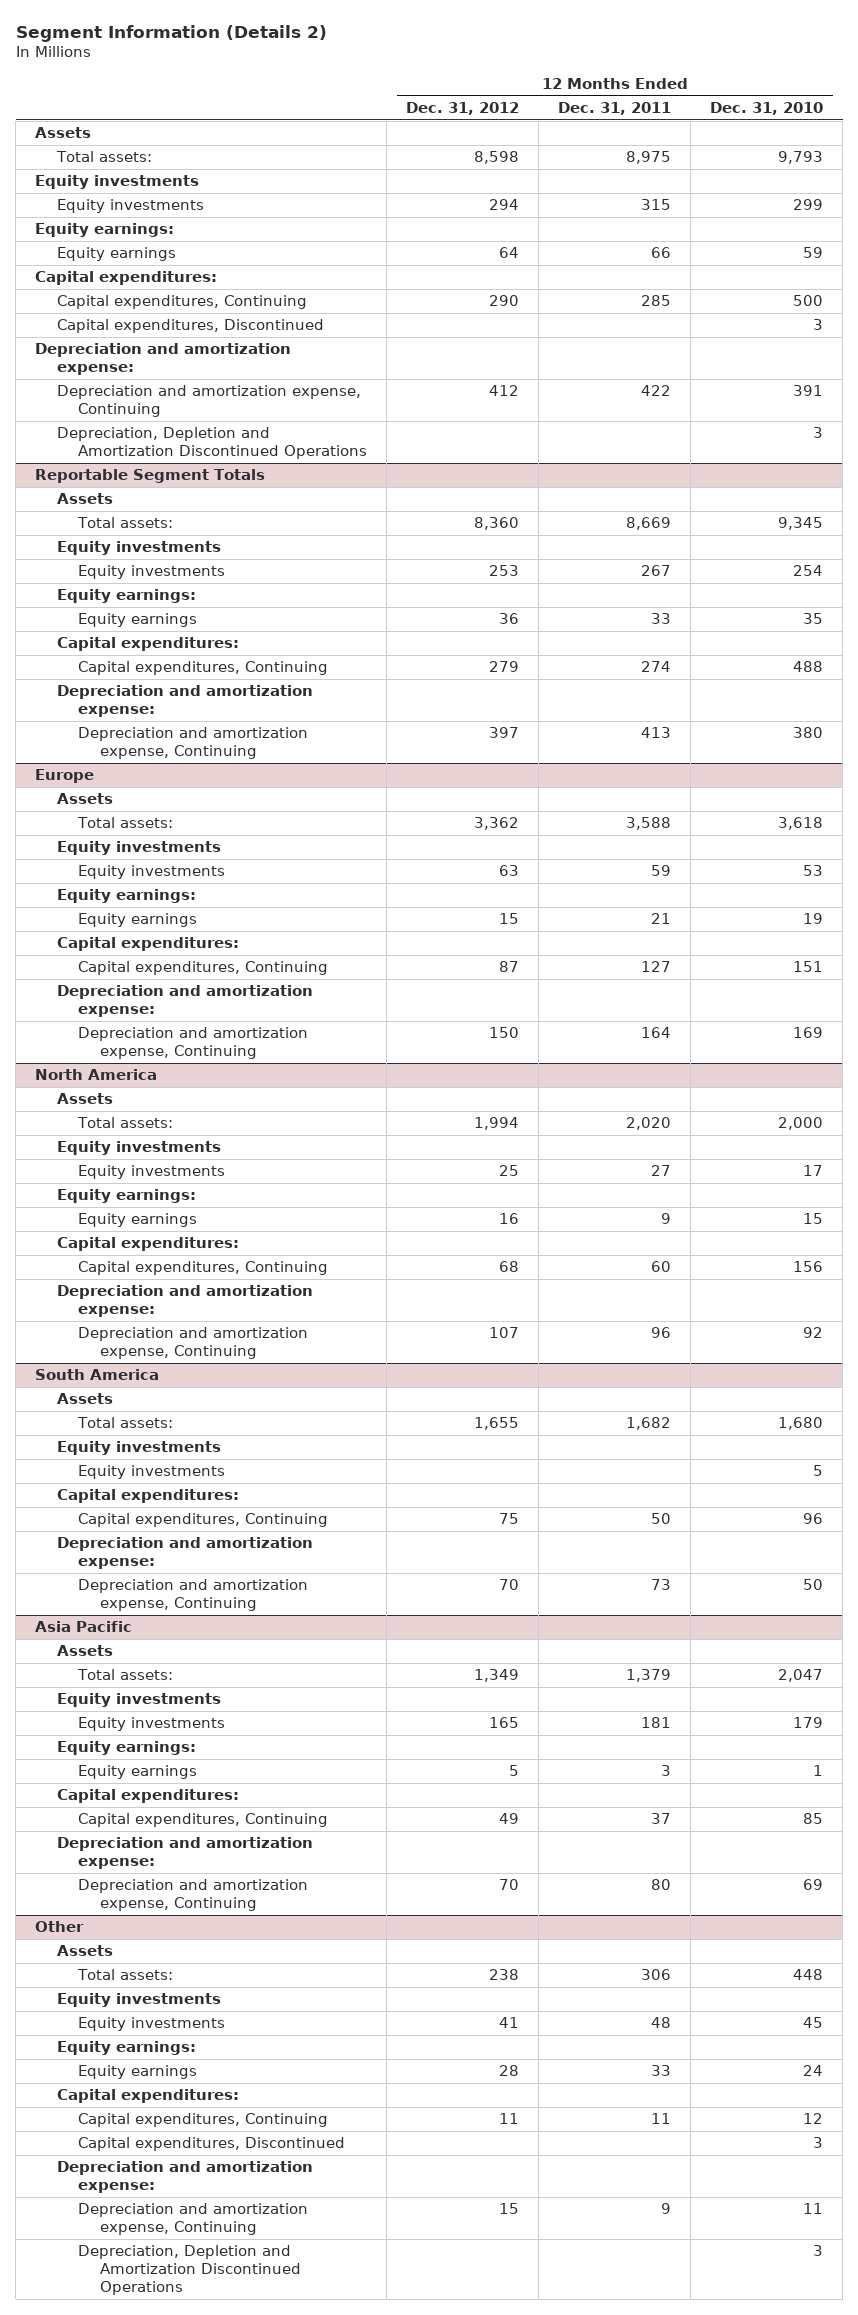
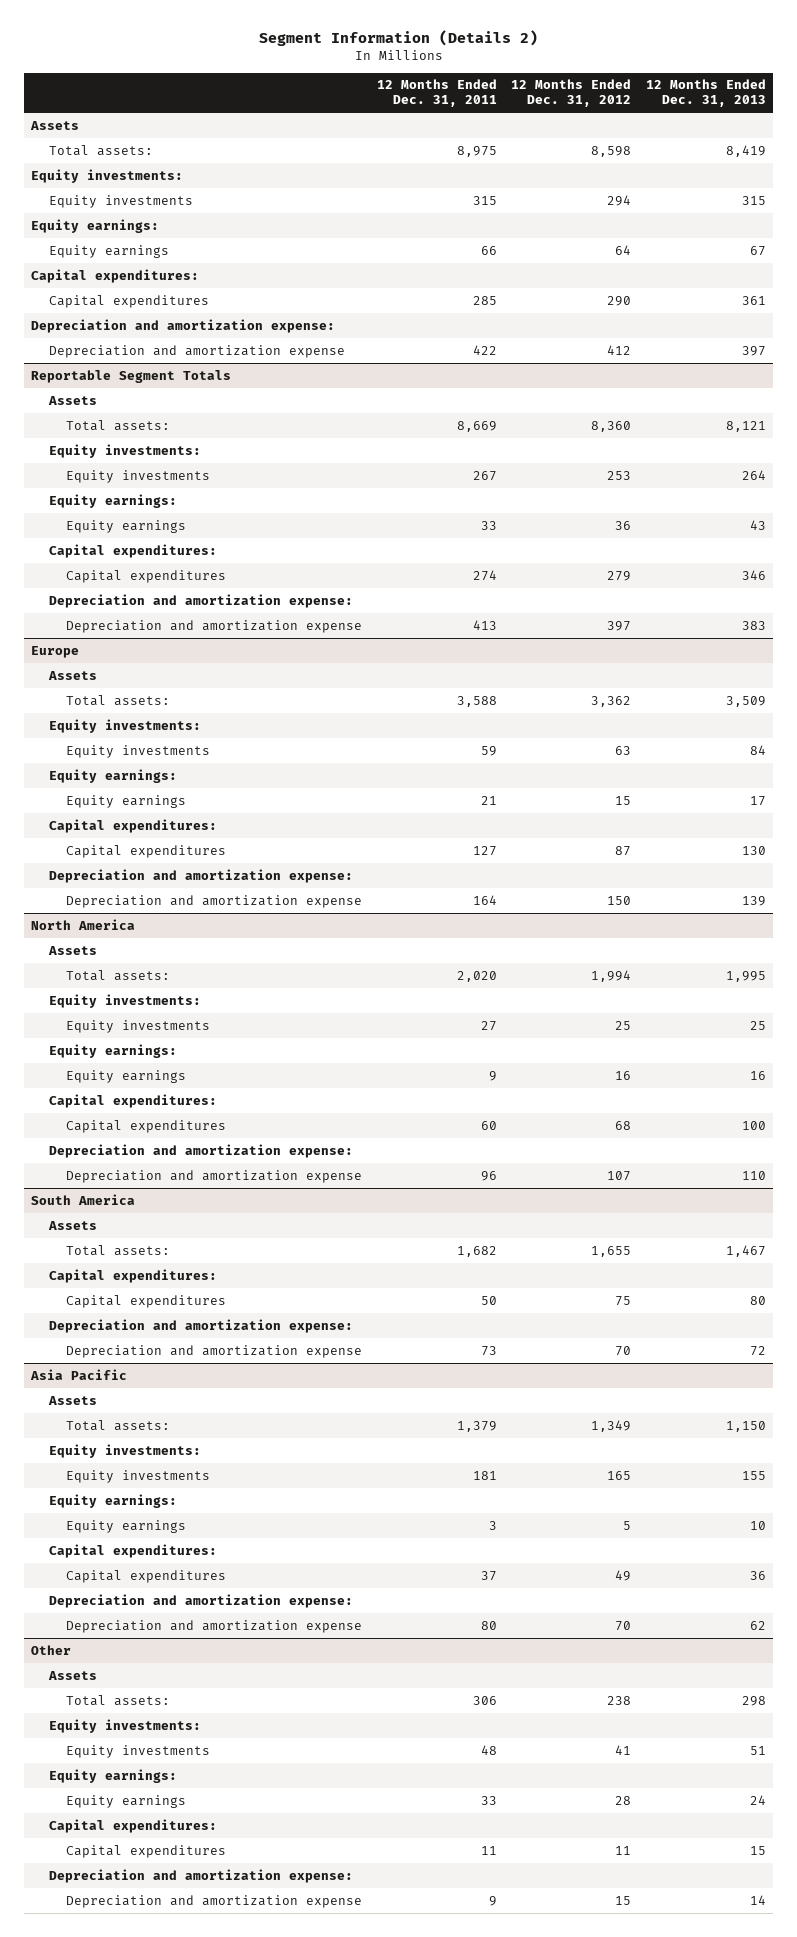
- | 12 Months Ended Dec. 31, 2012 | 12 Months Ended Dec. 31, 2011 | 12 Months Ended Dec. 31, 2010
+ | 12 Months Ended Dec. 31, 2011 | 12 Months Ended Dec. 31, 2012 | 12 Months Ended Dec. 31, 2013
- Equity investments
+ Equity investments:
- Capital expenditures, Continuing | 290 | 285 | 500
- Capital expenditures, Discontinued | | | 3
+ Capital expenditures | 285 | 290 | 361
- Depreciation and amortization expense, Continuing | 412 | 422 | 391
- Depreciation, Depletion and Amortization Discontinued Operations | | | 3
+ Depreciation and amortization expense | 422 | 412 | 397
@ Reportable Segment Totals
- Equity investments
+ Equity investments:
- Capital expenditures, Continuing | 279 | 274 | 488
+ Capital expenditures | 274 | 279 | 346
- Depreciation and amortization expense, Continuing | 397 | 413 | 380
+ Depreciation and amortization expense | 413 | 397 | 383
@ Europe
- Equity investments
+ Equity investments:
- Capital expenditures, Continuing | 87 | 127 | 151
+ Capital expenditures | 127 | 87 | 130
- Depreciation and amortization expense, Continuing | 150 | 164 | 169
+ Depreciation and amortization expense | 164 | 150 | 139
@ North America
- Equity investments
+ Equity investments:
- Capital expenditures, Continuing | 68 | 60 | 156
+ Capital expenditures | 60 | 68 | 100
- Depreciation and amortization expense, Continuing | 107 | 96 | 92
+ Depreciation and amortization expense | 96 | 107 | 110
@ South America
- Equity investments
- Equity investments | | | 5
- Capital expenditures, Continuing | 75 | 50 | 96
+ Capital expenditures | 50 | 75 | 80
- Depreciation and amortization expense, Continuing | 70 | 73 | 50
+ Depreciation and amortization expense | 73 | 70 | 72
@ Asia Pacific
- Equity investments
+ Equity investments:
- Capital expenditures, Continuing | 49 | 37 | 85
+ Capital expenditures | 37 | 49 | 36
- Depreciation and amortization expense, Continuing | 70 | 80 | 69
+ Depreciation and amortization expense | 80 | 70 | 62
@ Other
- Equity investments
+ Equity investments:
- Capital expenditures, Continuing | 11 | 11 | 12
- Capital expenditures, Discontinued | | | 3
+ Capital expenditures | 11 | 11 | 15
- Depreciation and amortization expense, Continuing | 15 | 9 | 11
- Depreciation, Depletion and Amortization Discontinued Operations | | | 3
+ Depreciation and amortization expense | 9 | 15 | 14

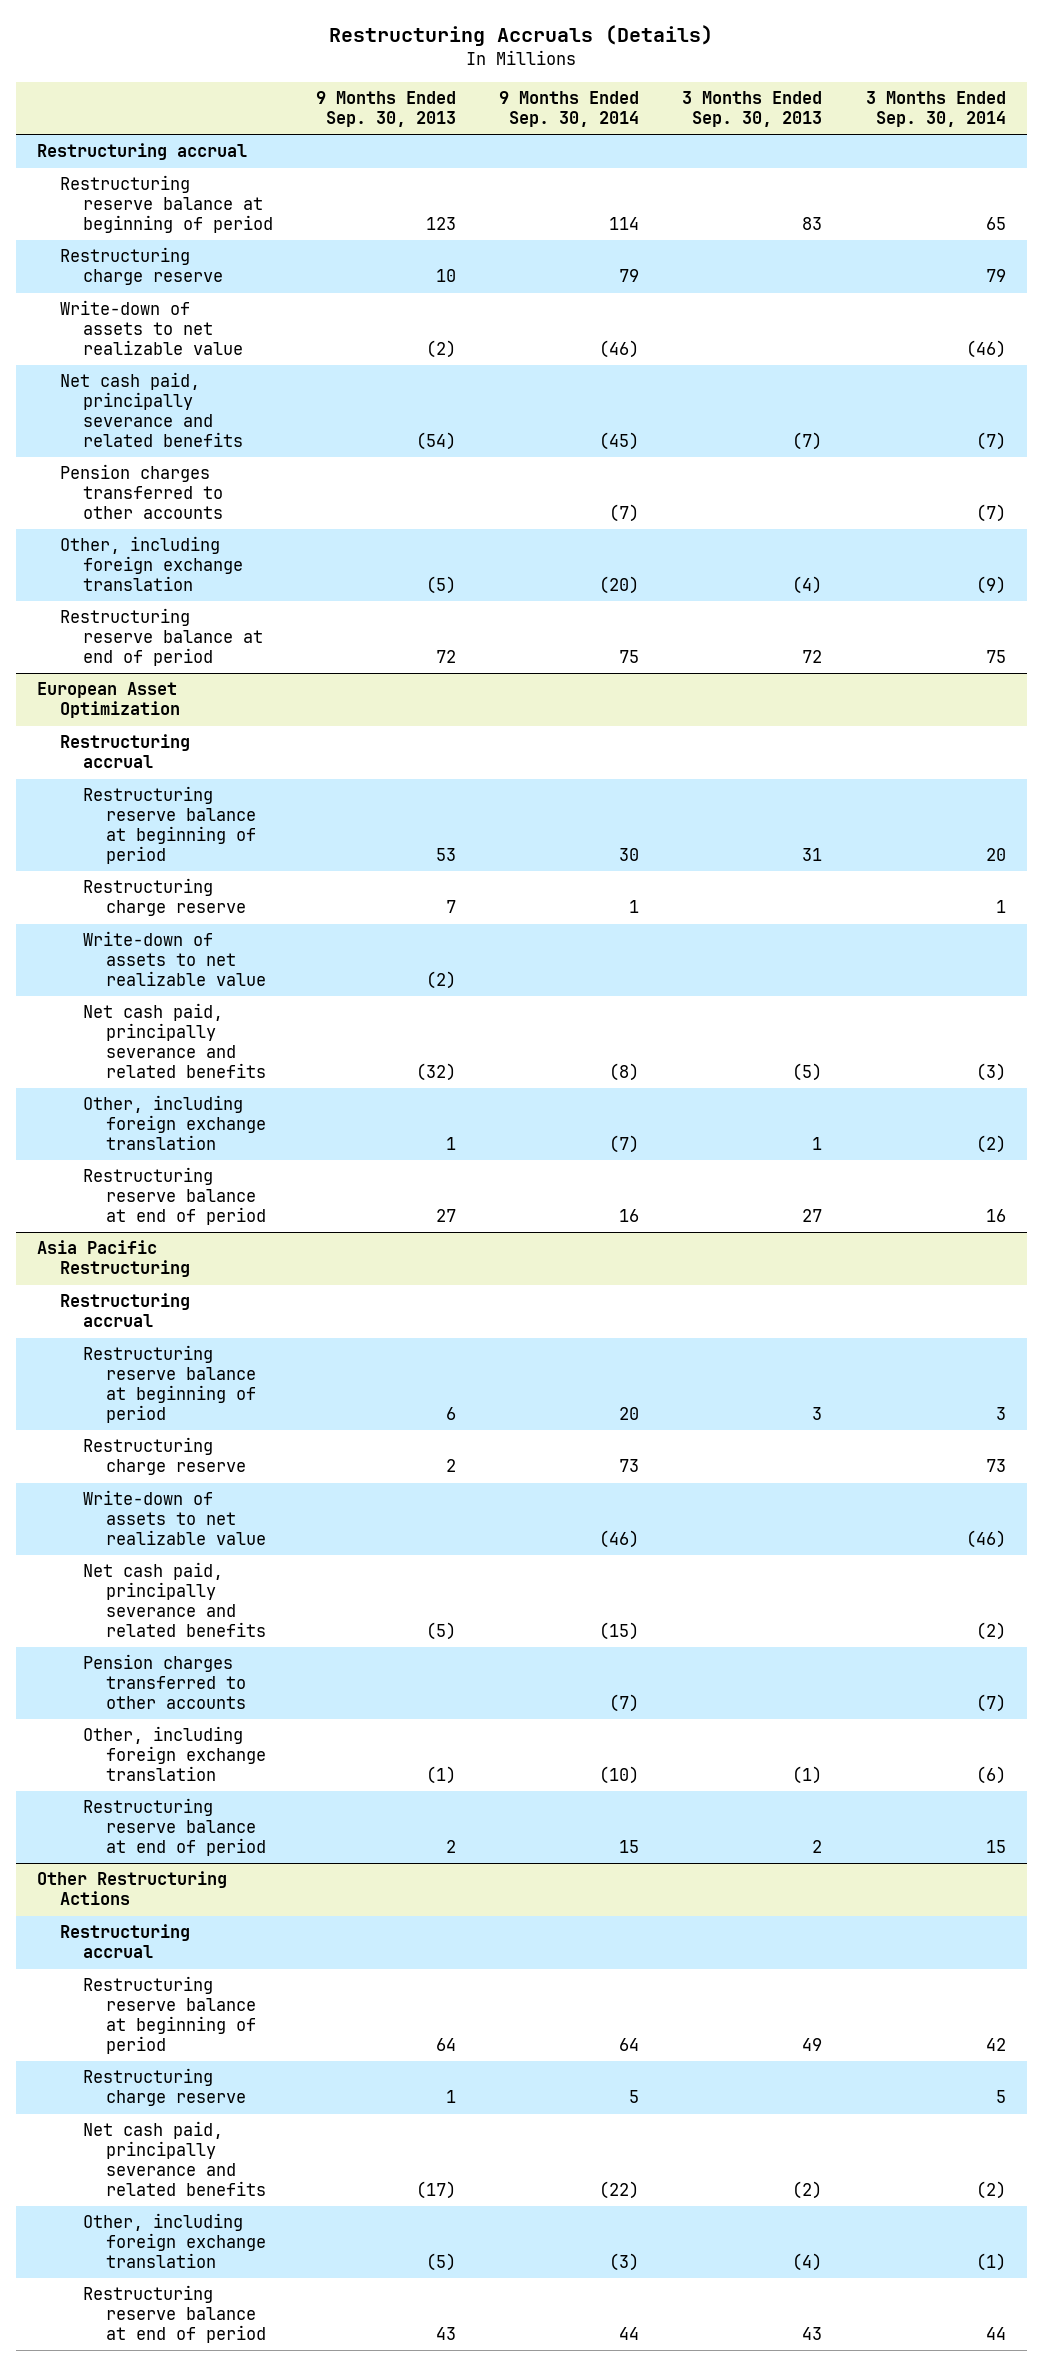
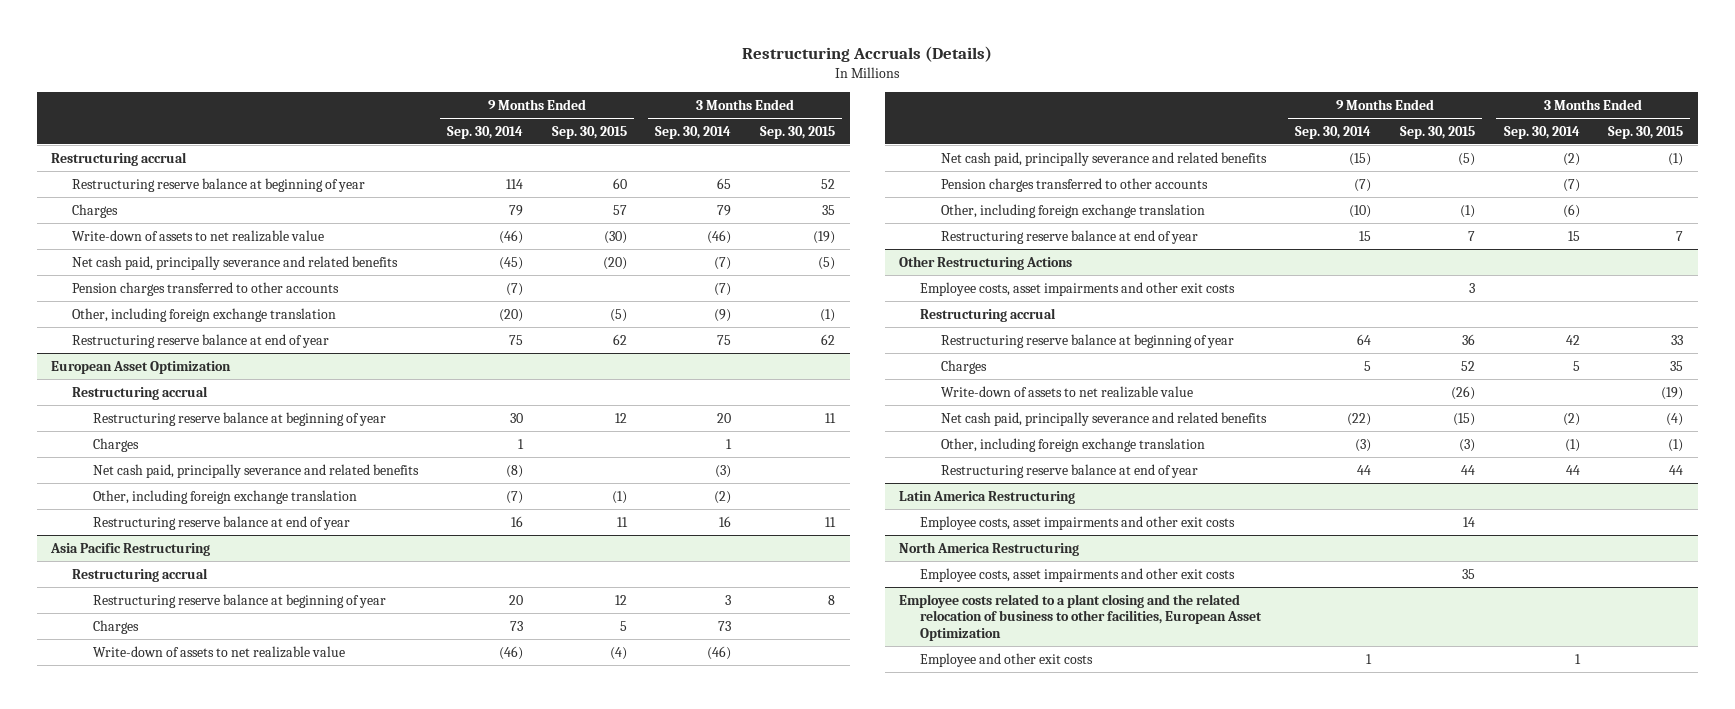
- | 9 Months Ended Sep. 30, 2013 | 9 Months Ended Sep. 30, 2014 | 3 Months Ended Sep. 30, 2013 | 3 Months Ended Sep. 30, 2014
+ | 9 Months Ended Sep. 30, 2014 | 9 Months Ended Sep. 30, 2015 | 3 Months Ended Sep. 30, 2014 | 3 Months Ended Sep. 30, 2015
- Restructuring reserve balance at beginning of period | 123 | 114 | 83 | 65
- Restructuring charge reserve | 10 | 79 | | 79
+ Restructuring reserve balance at beginning of year | 114 | 60 | 65 | 52
+ Charges | 79 | 57 | 79 | 35
- Restructuring reserve balance at end of period | 72 | 75 | 72 | 75
+ Restructuring reserve balance at end of year | 75 | 62 | 75 | 62
@ European Asset Optimization
- Restructuring reserve balance at beginning of period | 53 | 30 | 31 | 20
- Restructuring charge reserve | 7 | 1 | | 1
- Write-down of assets to net realizable value | (2) | | |
+ Restructuring reserve balance at beginning of year | 30 | 12 | 20 | 11
+ Charges | 1 | | 1 |
- Restructuring reserve balance at end of period | 27 | 16 | 27 | 16
+ Restructuring reserve balance at end of year | 16 | 11 | 16 | 11
@ Asia Pacific Restructuring
- Restructuring reserve balance at beginning of period | 6 | 20 | 3 | 3
- Restructuring charge reserve | 2 | 73 | | 73
+ Restructuring reserve balance at beginning of year | 20 | 12 | 3 | 8
+ Charges | 73 | 5 | 73 |
- Restructuring reserve balance at end of period | 2 | 15 | 2 | 15
+ Restructuring reserve balance at end of year | 15 | 7 | 15 | 7
@ Other Restructuring Actions
+ Employee costs, asset impairments and other exit costs | | 3 | |
- Restructuring reserve balance at beginning of period | 64 | 64 | 49 | 42
- Restructuring charge reserve | 1 | 5 | | 5
+ Restructuring reserve balance at beginning of year | 64 | 36 | 42 | 33
+ Charges | 5 | 52 | 5 | 35
+ Write-down of assets to net realizable value | | (26) | | (19)
- Restructuring reserve balance at end of period | 43 | 44 | 43 | 44
+ Restructuring reserve balance at end of year | 44 | 44 | 44 | 44
+ Latin America Restructuring
+ Employee costs, asset impairments and other exit costs | | 14 | |
+ North America Restructuring
+ Employee costs, asset impairments and other exit costs | | 35 | |
+ Employee costs related to a plant closing and the related relocation of business to other facilities, European Asset Optimization
+ Employee and other exit costs | 1 | | 1 |

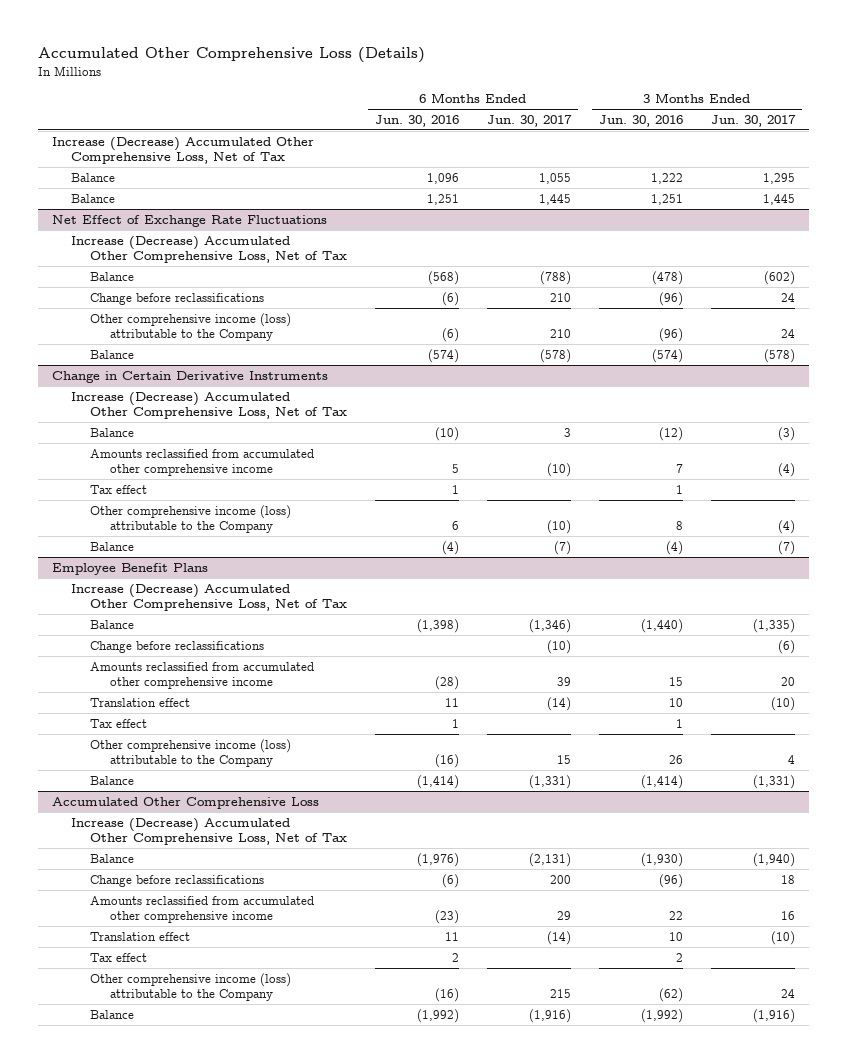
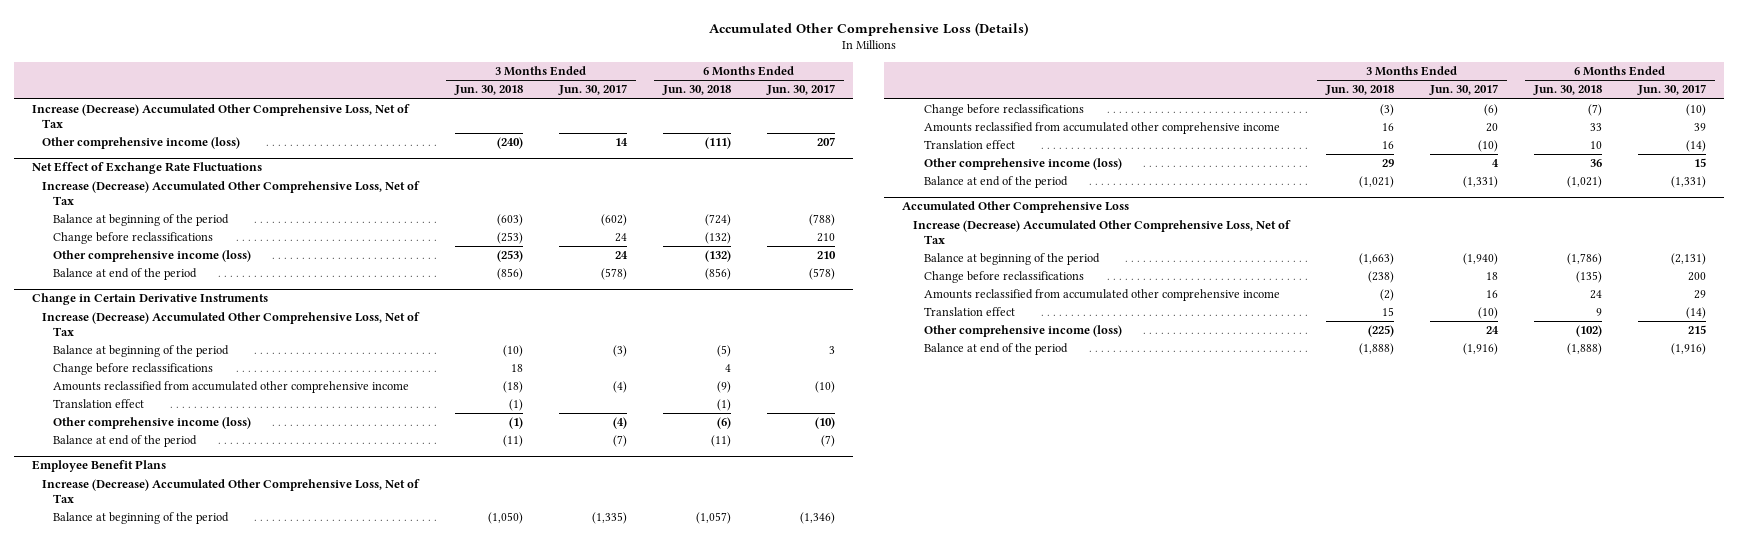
- | 6 Months Ended Jun. 30, 2016 | 6 Months Ended Jun. 30, 2017 | 3 Months Ended Jun. 30, 2016 | 3 Months Ended Jun. 30, 2017
+ | 3 Months Ended Jun. 30, 2018 | 3 Months Ended Jun. 30, 2017 | 6 Months Ended Jun. 30, 2018 | 6 Months Ended Jun. 30, 2017
- Balance | 1,096 | 1,055 | 1,222 | 1,295
- Balance | 1,251 | 1,445 | 1,251 | 1,445
+ Other comprehensive income (loss) | (240) | 14 | (111) | 207
@ Net Effect of Exchange Rate Fluctuations
- Balance | (568) | (788) | (478) | (602)
+ Balance at beginning of the period | (603) | (602) | (724) | (788)
- Other comprehensive income (loss) attributable to the Company | (6) | 210 | (96) | 24
- Balance | (574) | (578) | (574) | (578)
+ Other comprehensive income (loss) | (253) | 24 | (132) | 210
+ Balance at end of the period | (856) | (578) | (856) | (578)
@ Change in Certain Derivative Instruments
- Balance | (10) | 3 | (12) | (3)
+ Balance at beginning of the period | (10) | (3) | (5) | 3
+ Change before reclassifications | 18 | | 4 |
- Tax effect | 1 | | 1 |
- Other comprehensive income (loss) attributable to the Company | 6 | (10) | 8 | (4)
- Balance | (4) | (7) | (4) | (7)
+ Translation effect | (1) | | (1) |
+ Other comprehensive income (loss) | (1) | (4) | (6) | (10)
+ Balance at end of the period | (11) | (7) | (11) | (7)
@ Employee Benefit Plans
- Balance | (1,398) | (1,346) | (1,440) | (1,335)
+ Balance at beginning of the period | (1,050) | (1,335) | (1,057) | (1,346)
- Tax effect | 1 | | 1 |
- Other comprehensive income (loss) attributable to the Company | (16) | 15 | 26 | 4
- Balance | (1,414) | (1,331) | (1,414) | (1,331)
+ Other comprehensive income (loss) | 29 | 4 | 36 | 15
+ Balance at end of the period | (1,021) | (1,331) | (1,021) | (1,331)
@ Accumulated Other Comprehensive Loss
- Balance | (1,976) | (2,131) | (1,930) | (1,940)
+ Balance at beginning of the period | (1,663) | (1,940) | (1,786) | (2,131)
- Tax effect | 2 | | 2 |
- Other comprehensive income (loss) attributable to the Company | (16) | 215 | (62) | 24
- Balance | (1,992) | (1,916) | (1,992) | (1,916)
+ Other comprehensive income (loss) | (225) | 24 | (102) | 215
+ Balance at end of the period | (1,888) | (1,916) | (1,888) | (1,916)

